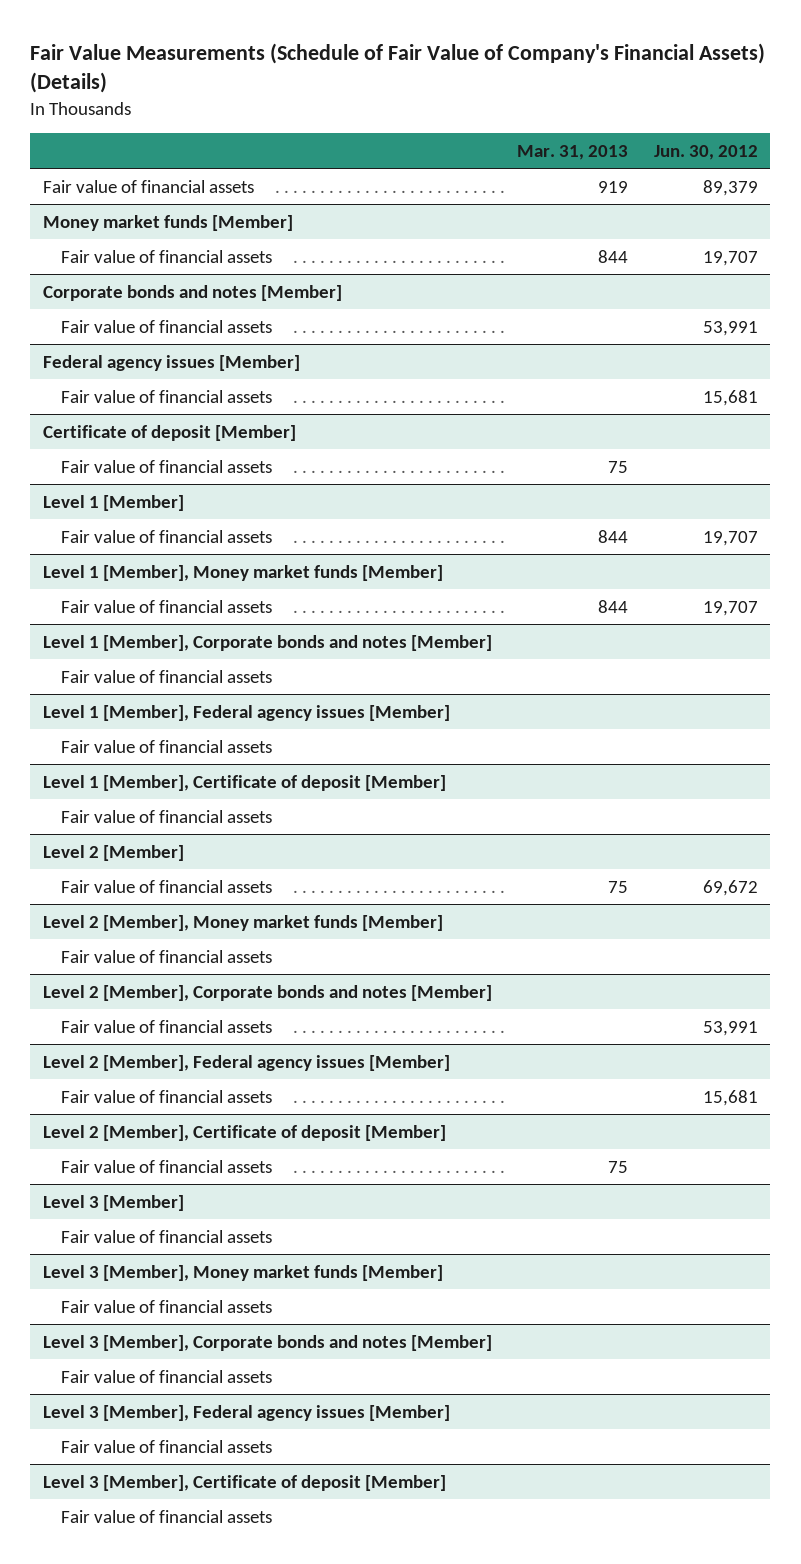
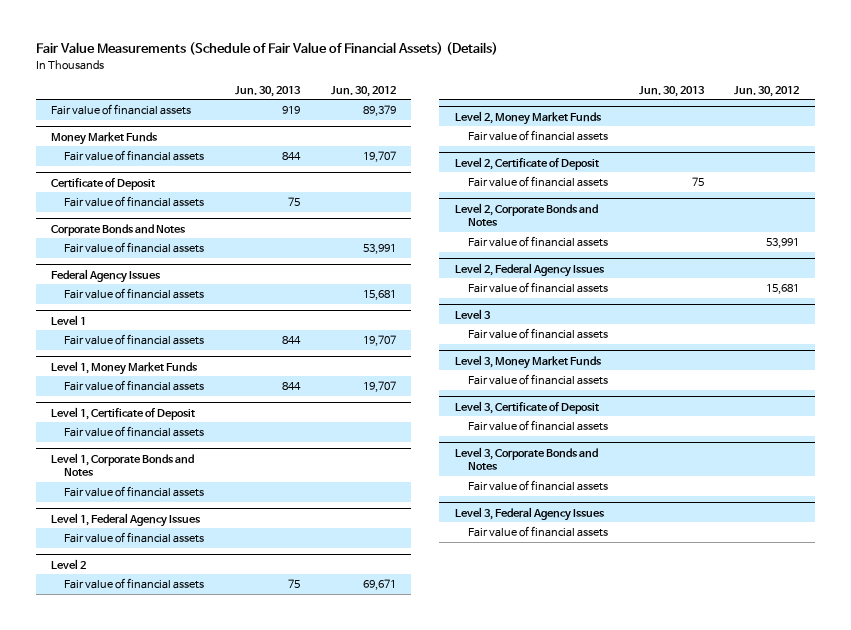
- Fair Value Measurements (Schedule of Fair Value of Company's Financial Assets) (Details)
+ Fair Value Measurements (Schedule of Fair Value of Financial Assets) (Details)
- | Mar. 31, 2013 | Jun. 30, 2012
+ | Jun. 30, 2013 | Jun. 30, 2012
- Money market funds [Member]
+ Money Market Funds
- Corporate bonds and notes [Member]
+ Certificate of Deposit
+ Fair value of financial assets | 75 |
+ Corporate Bonds and Notes
- Federal agency issues [Member]
+ Federal Agency Issues
- Certificate of deposit [Member]
- Fair value of financial assets | 75 |
- Level 1 [Member]
+ Level 1
- Level 1 [Member], Money market funds [Member]
+ Level 1, Money Market Funds
- Level 1 [Member], Corporate bonds and notes [Member]
+ Level 1, Certificate of Deposit
- Level 1 [Member], Federal agency issues [Member]
+ Level 1, Corporate Bonds and Notes
- Level 1 [Member], Certificate of deposit [Member]
+ Level 1, Federal Agency Issues
- Level 2 [Member]
- Fair value of financial assets | 75 | 69,672
- Level 2 [Member], Money market funds [Member]
+ Level 2
+ Fair value of financial assets | 75 | 69,671
+ Level 2, Money Market Funds
- Level 2 [Member], Corporate bonds and notes [Member]
+ Level 2, Certificate of Deposit
+ Fair value of financial assets | 75 |
+ Level 2, Corporate Bonds and Notes
- Level 2 [Member], Federal agency issues [Member]
+ Level 2, Federal Agency Issues
- Level 2 [Member], Certificate of deposit [Member]
- Fair value of financial assets | 75 |
- Level 3 [Member]
+ Level 3
- Level 3 [Member], Money market funds [Member]
+ Level 3, Money Market Funds
- Level 3 [Member], Corporate bonds and notes [Member]
+ Level 3, Certificate of Deposit
- Level 3 [Member], Federal agency issues [Member]
+ Level 3, Corporate Bonds and Notes
- Level 3 [Member], Certificate of deposit [Member]
+ Level 3, Federal Agency Issues

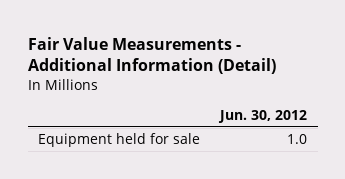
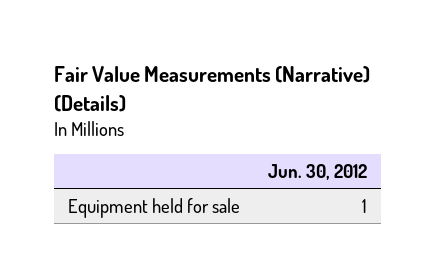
- Fair Value Measurements - Additional Information (Detail)
+ Fair Value Measurements (Narrative) (Details)
- Equipment held for sale | 1.0
+ Equipment held for sale | 1

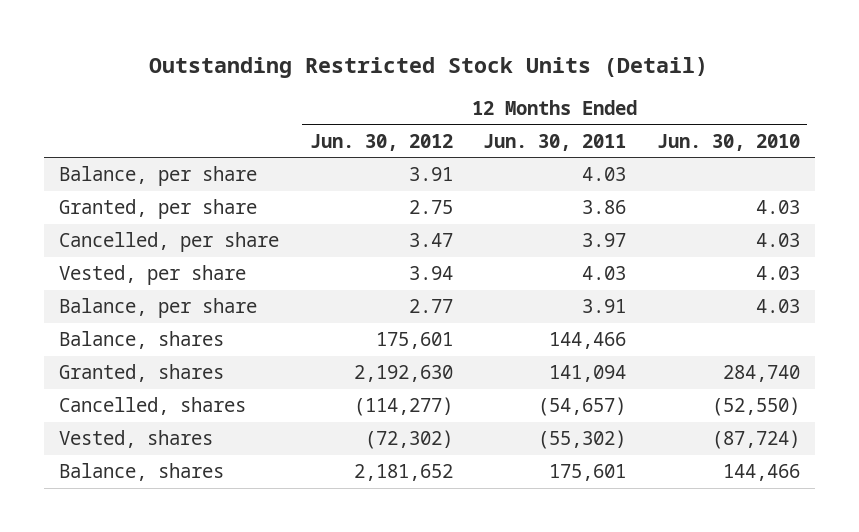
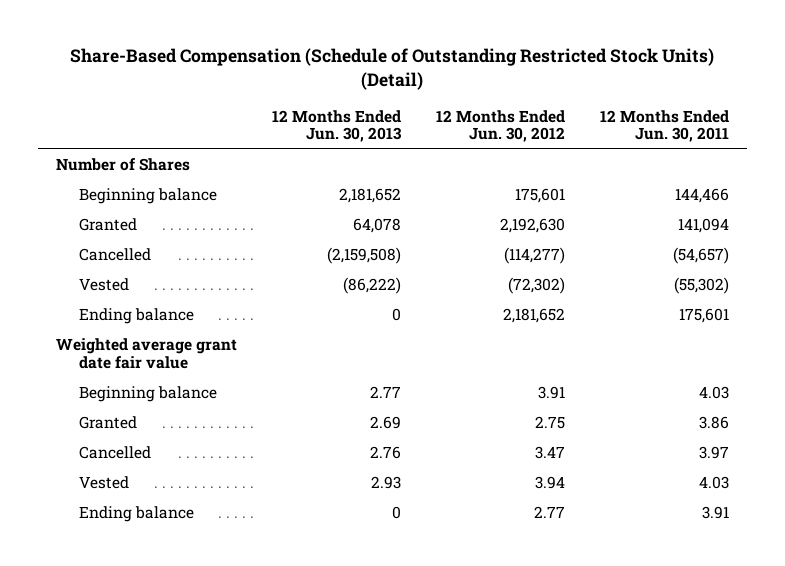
- Outstanding Restricted Stock Units (Detail)
+ Share-Based Compensation (Schedule of Outstanding Restricted Stock Units) (Detail)
- | 12 Months Ended Jun. 30, 2012 | 12 Months Ended Jun. 30, 2011 | 12 Months Ended Jun. 30, 2010
+ | 12 Months Ended Jun. 30, 2013 | 12 Months Ended Jun. 30, 2012 | 12 Months Ended Jun. 30, 2011
- Balance, per share | 3.91 | 4.03 |
- Granted, per share | 2.75 | 3.86 | 4.03
- Cancelled, per share | 3.47 | 3.97 | 4.03
- Vested, per share | 3.94 | 4.03 | 4.03
- Balance, per share | 2.77 | 3.91 | 4.03
- Balance, shares | 175,601 | 144,466 |
- Granted, shares | 2,192,630 | 141,094 | 284,740
- Cancelled, shares | (114,277) | (54,657) | (52,550)
- Vested, shares | (72,302) | (55,302) | (87,724)
- Balance, shares | 2,181,652 | 175,601 | 144,466
+ Number of Shares
+ Beginning balance | 2,181,652 | 175,601 | 144,466
+ Granted | 64,078 | 2,192,630 | 141,094
+ Cancelled | (2,159,508) | (114,277) | (54,657)
+ Vested | (86,222) | (72,302) | (55,302)
+ Ending balance | 0 | 2,181,652 | 175,601
+ Weighted average grant date fair value
+ Beginning balance | 2.77 | 3.91 | 4.03
+ Granted | 2.69 | 2.75 | 3.86
+ Cancelled | 2.76 | 3.47 | 3.97
+ Vested | 2.93 | 3.94 | 4.03
+ Ending balance | 0 | 2.77 | 3.91

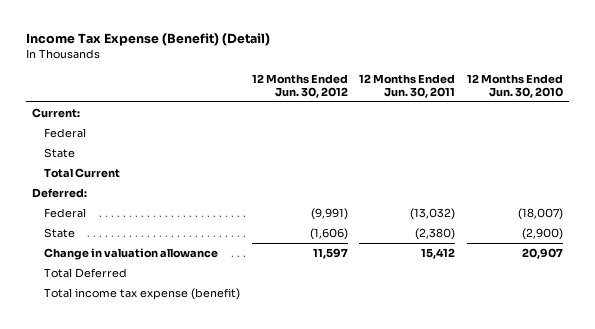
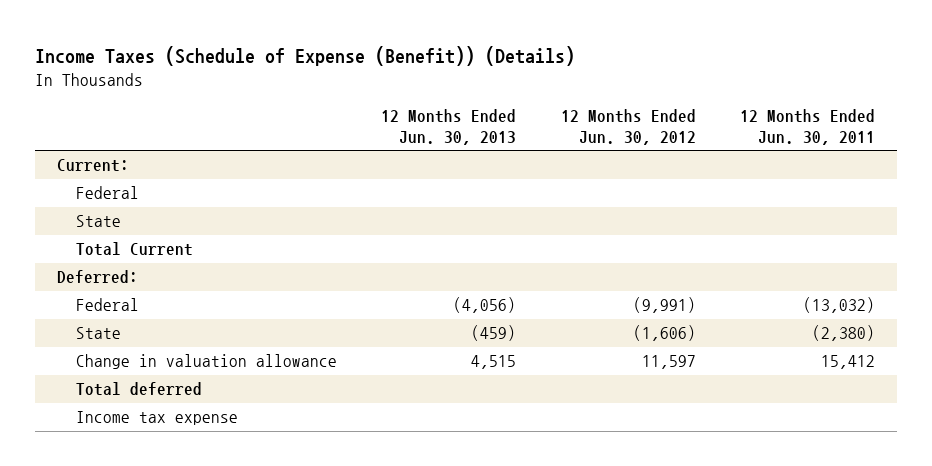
- Income Tax Expense (Benefit) (Detail)
+ Income Taxes (Schedule of Expense (Benefit)) (Details)
- | 12 Months Ended Jun. 30, 2012 | 12 Months Ended Jun. 30, 2011 | 12 Months Ended Jun. 30, 2010
+ | 12 Months Ended Jun. 30, 2013 | 12 Months Ended Jun. 30, 2012 | 12 Months Ended Jun. 30, 2011
- Total Deferred
- Total income tax expense (benefit)
+ Total deferred
+ Income tax expense

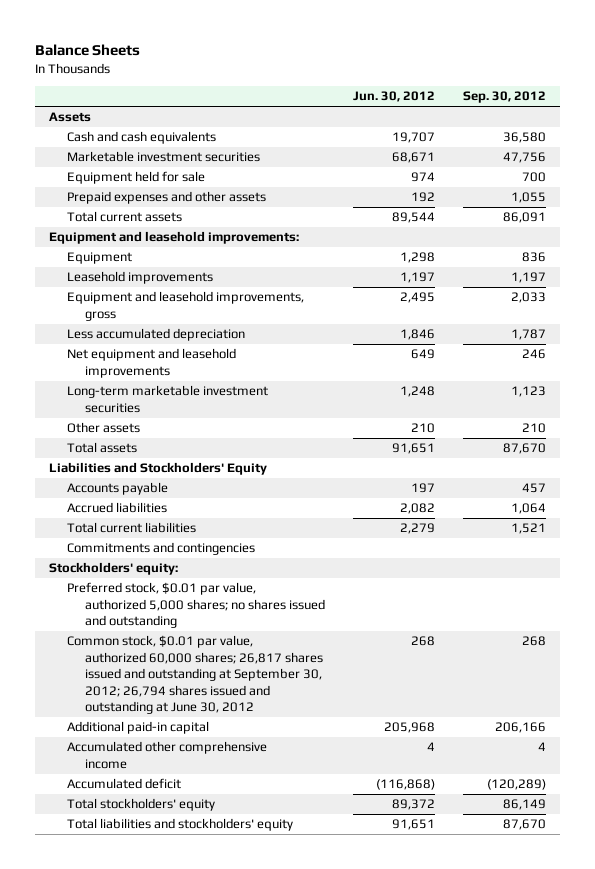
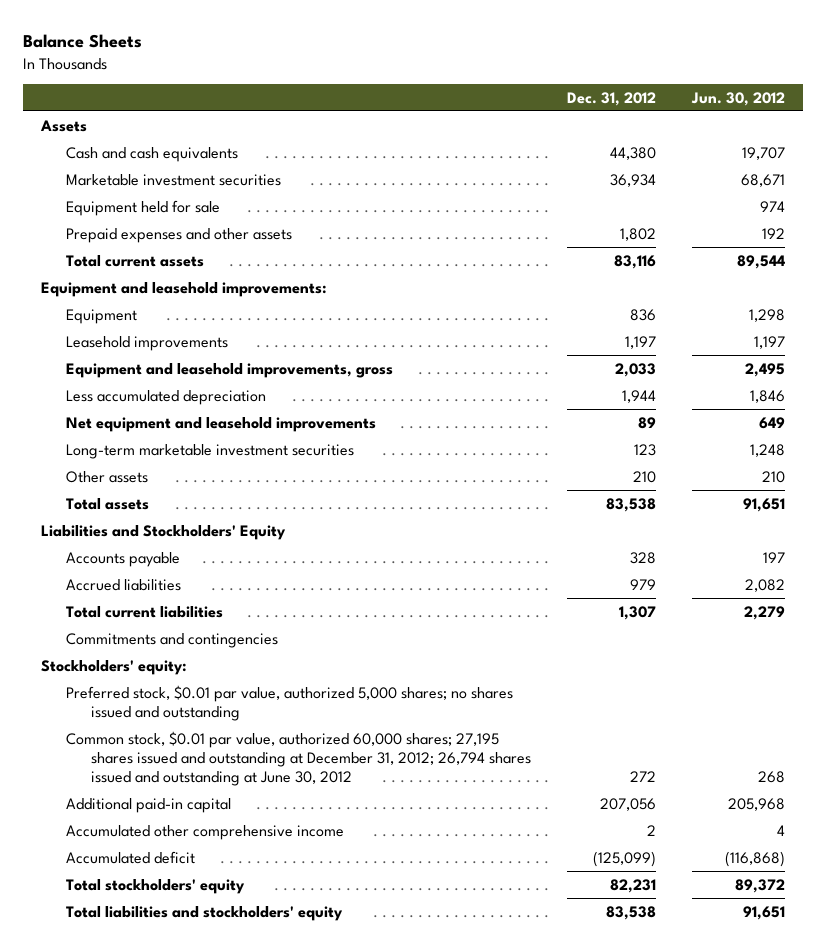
- | Jun. 30, 2012 | Sep. 30, 2012
+ | Dec. 31, 2012 | Jun. 30, 2012
- Common stock, $0.01 par value, authorized 60,000 shares; 26,817 shares issued and outstanding at September 30, 2012; 26,794 shares issued and outstanding at June 30, 2012 | 268 | 268
+ Common stock, $0.01 par value, authorized 60,000 shares; 27,195 shares issued and outstanding at December 31, 2012; 26,794 shares issued and outstanding at June 30, 2012 | 272 | 268

